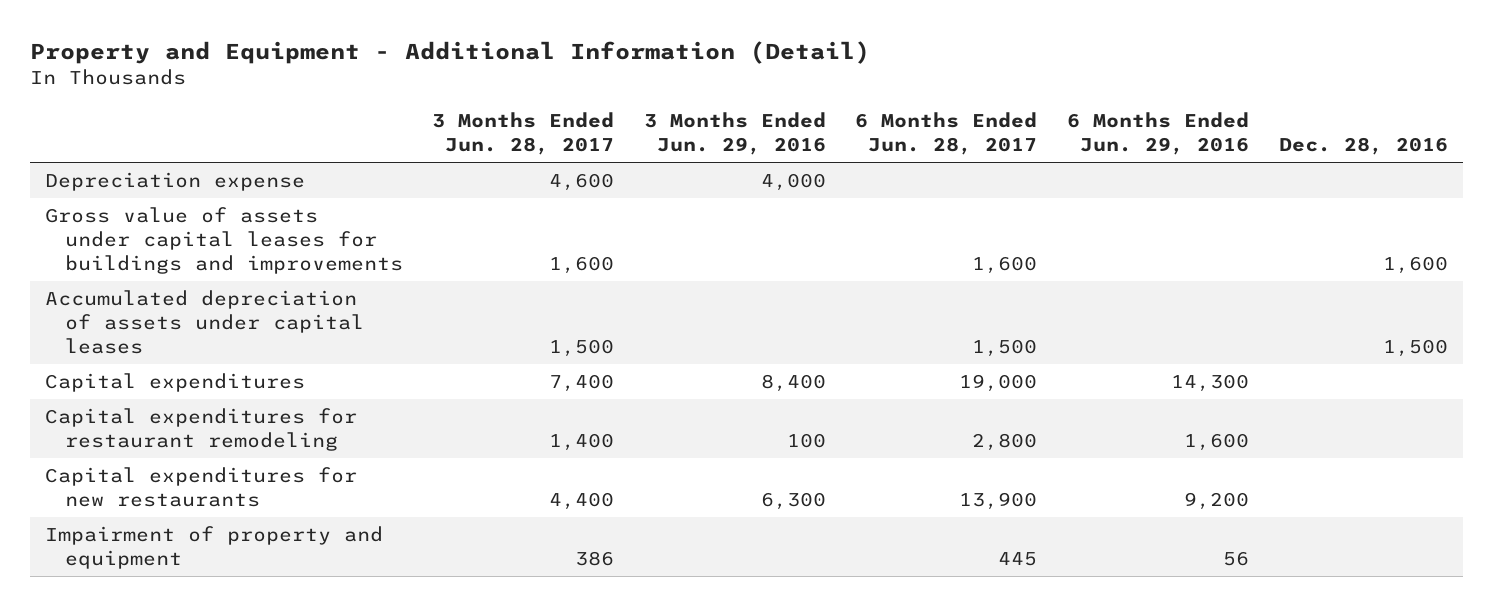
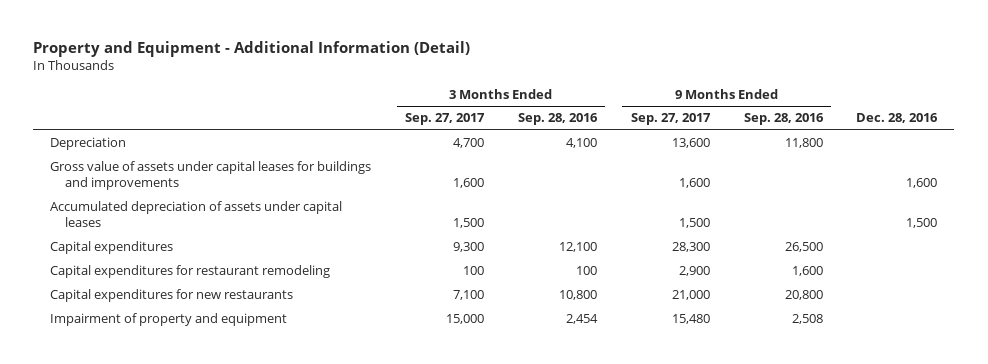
- | 3 Months Ended Jun. 28, 2017 | 3 Months Ended Jun. 29, 2016 | 6 Months Ended Jun. 28, 2017 | 6 Months Ended Jun. 29, 2016 | Dec. 28, 2016
+ | 3 Months Ended Sep. 27, 2017 | 3 Months Ended Sep. 28, 2016 | 9 Months Ended Sep. 27, 2017 | 9 Months Ended Sep. 28, 2016 | Dec. 28, 2016
- Depreciation expense | 4,600 | 4,000 | | |
+ Depreciation | 4,700 | 4,100 | 13,600 | 11,800 |

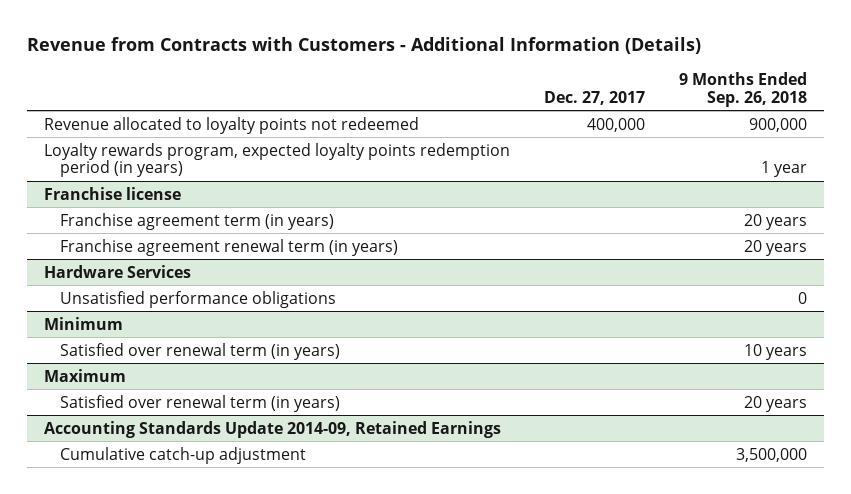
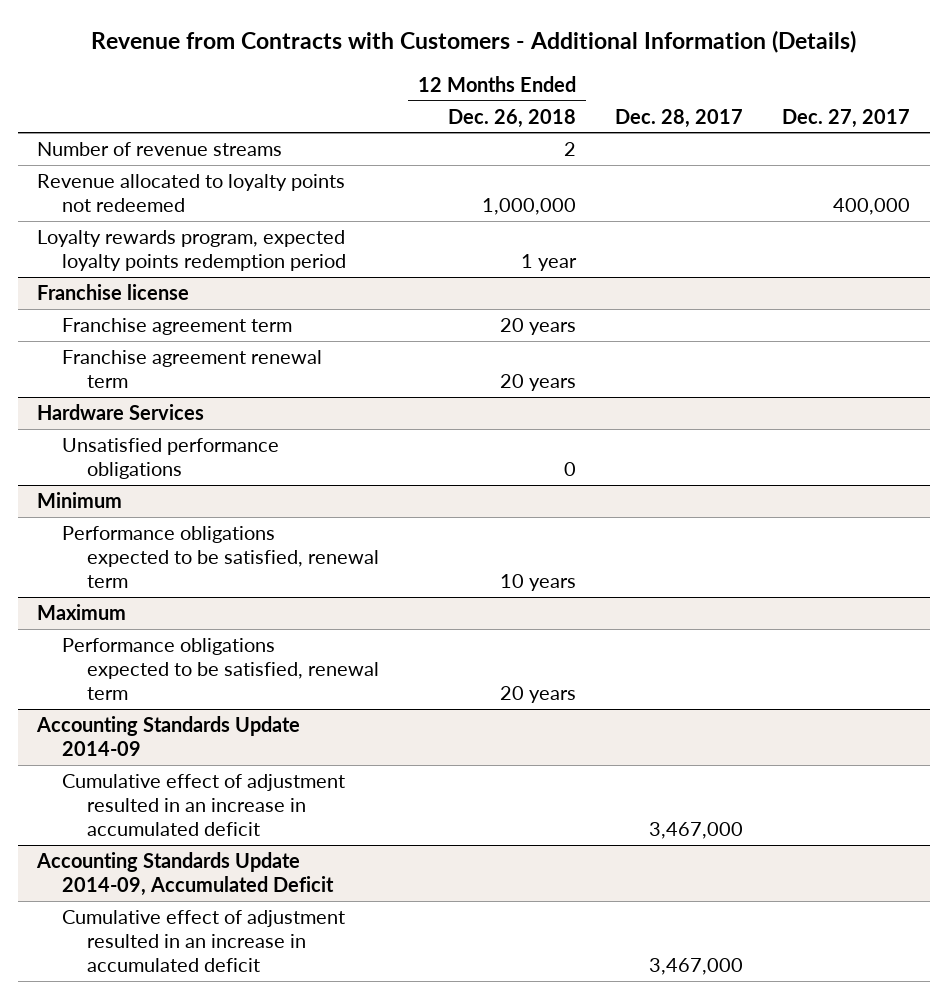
- | Dec. 27, 2017 | 9 Months Ended Sep. 26, 2018
+ | 12 Months Ended Dec. 26, 2018 | Dec. 28, 2017 | Dec. 27, 2017
+ Number of revenue streams | 2 | |
- Loyalty rewards program, expected loyalty points redemption period (in years) | | 1 year
+ Loyalty rewards program, expected loyalty points redemption period | 1 year | |
@ Franchise license
- Franchise agreement term (in years) | | 20 years
- Franchise agreement renewal term (in years) | | 20 years
+ Franchise agreement term | 20 years | |
+ Franchise agreement renewal term | 20 years | |
@ Minimum
- Satisfied over renewal term (in years) | | 10 years
+ Performance obligations expected to be satisfied, renewal term | 10 years | |
@ Maximum
- Satisfied over renewal term (in years) | | 20 years
- Accounting Standards Update 2014-09, Retained Earnings
- Cumulative catch-up adjustment | | 3,500,000
@ Maximum
+ Performance obligations expected to be satisfied, renewal term | 20 years | |
+ Accounting Standards Update 2014-09
+ Cumulative effect of adjustment resulted in an increase in accumulated deficit | | 3,467,000 |
+ Accounting Standards Update 2014-09, Accumulated Deficit
+ Cumulative effect of adjustment resulted in an increase in accumulated deficit | | 3,467,000 |

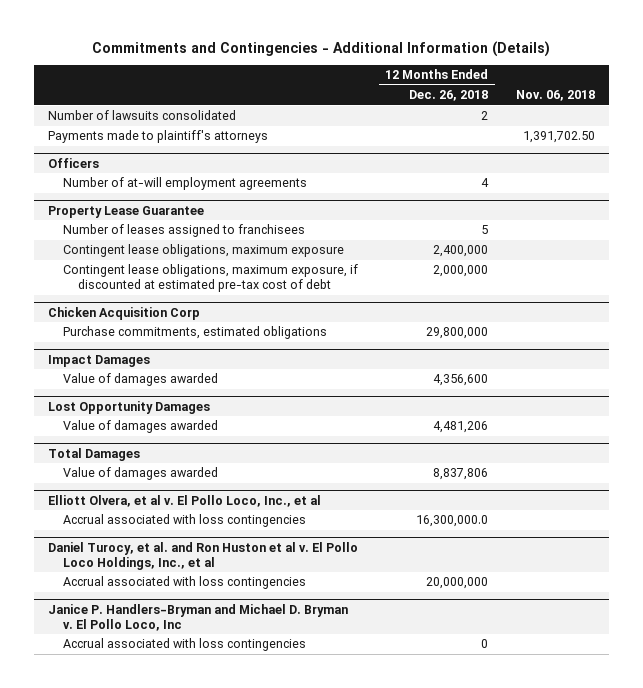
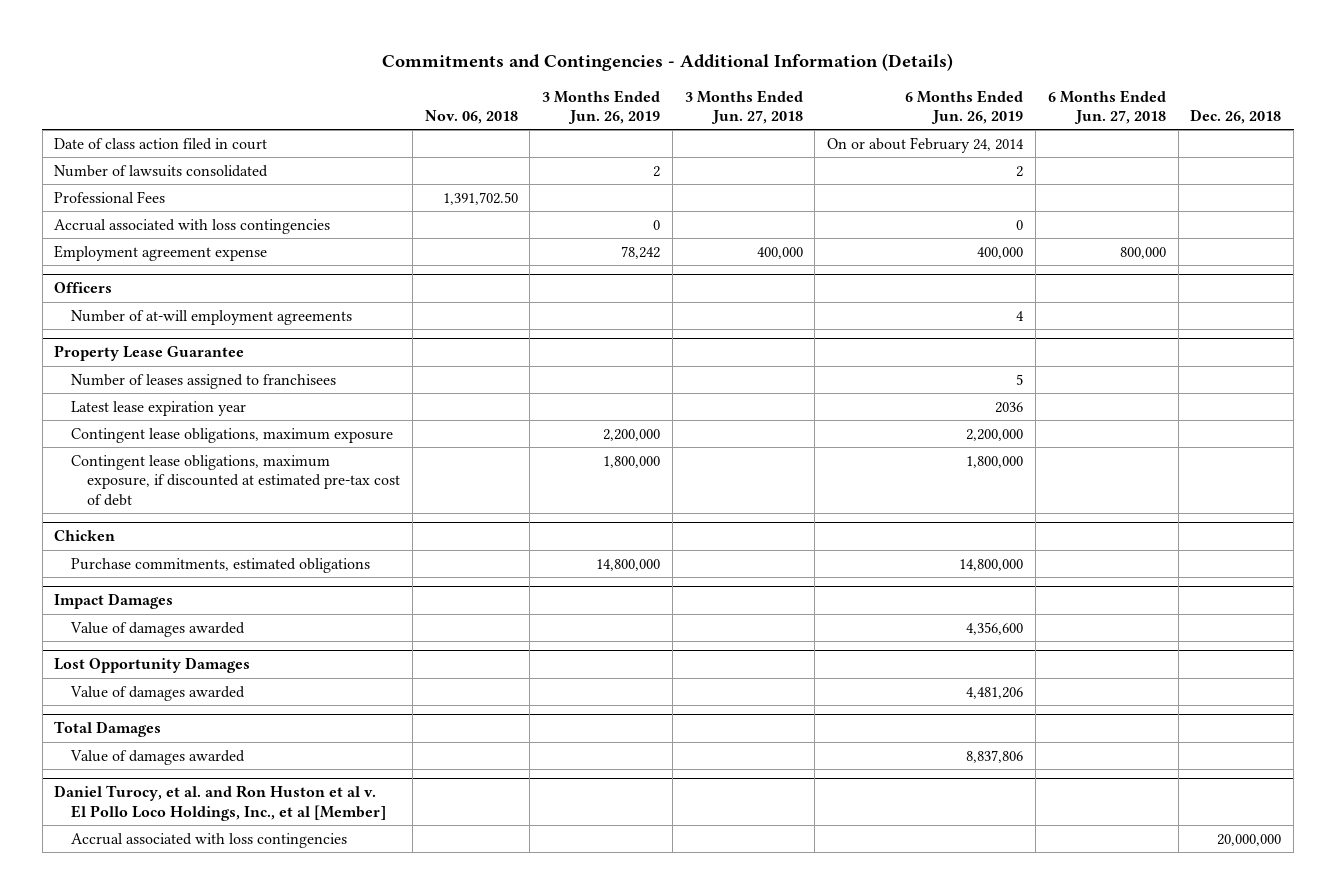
- | 12 Months Ended Dec. 26, 2018 | Nov. 06, 2018
+ | Nov. 06, 2018 | 3 Months Ended Jun. 26, 2019 | 3 Months Ended Jun. 27, 2018 | 6 Months Ended Jun. 26, 2019 | 6 Months Ended Jun. 27, 2018 | Dec. 26, 2018
+ Date of class action filed in court | | | | On or about February 24, 2014 | |
- Payments made to plaintiff's attorneys | | 1,391,702.50
+ Professional Fees | 1,391,702.50 | | | | |
+ Accrual associated with loss contingencies | | 0 | | 0 | |
+ Employment agreement expense | | 78,242 | 400,000 | 400,000 | 800,000 |
@ Property Lease Guarantee
+ Latest lease expiration year | | | | 2036 | |
- Chicken Acquisition Corp
+ Chicken
- Elliott Olvera, et al v. El Pollo Loco, Inc., et al
- Accrual associated with loss contingencies | 16,300,000.0 |
- Daniel Turocy, et al. and Ron Huston et al v. El Pollo Loco Holdings, Inc., et al
+ Daniel Turocy, et al. and Ron Huston et al v. El Pollo Loco Holdings, Inc., et al [Member]
- Janice P. Handlers-Bryman and Michael D. Bryman v. El Pollo Loco, Inc
- Accrual associated with loss contingencies | 0 |

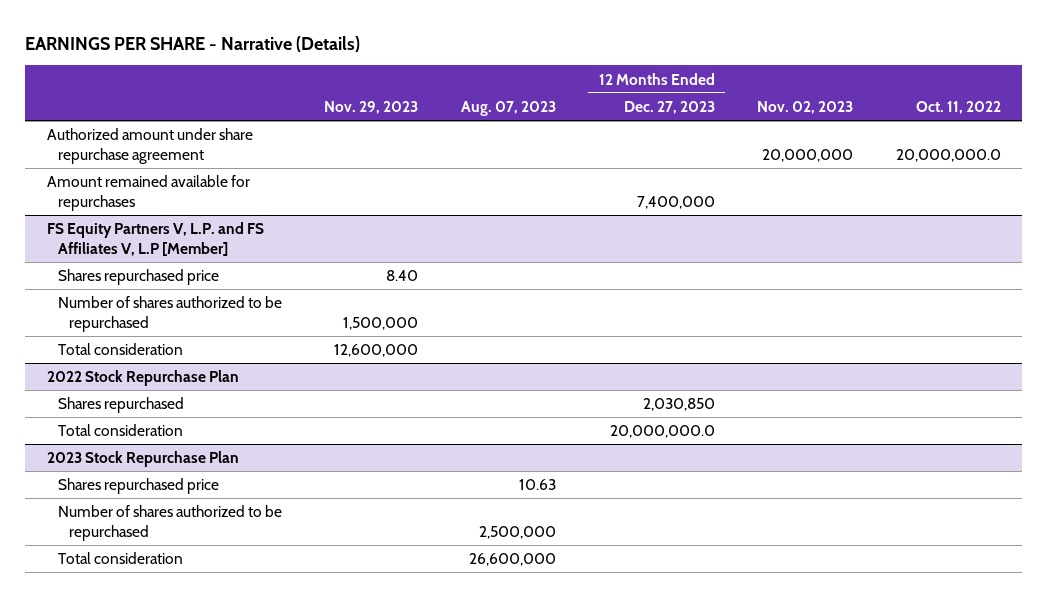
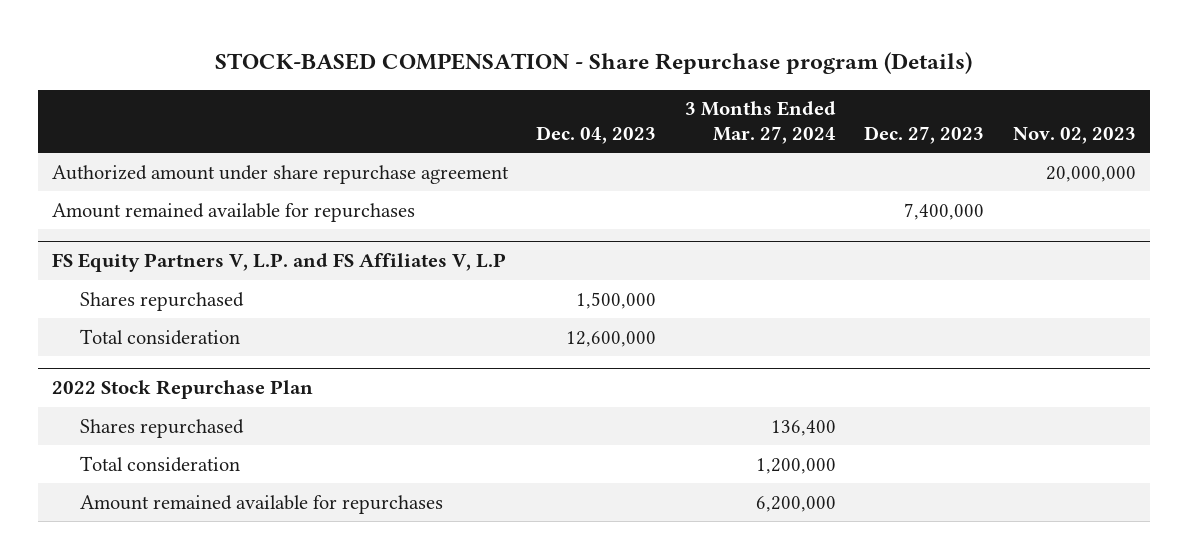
- EARNINGS PER SHARE - Narrative (Details)
+ STOCK-BASED COMPENSATION - Share Repurchase program (Details)
- | Nov. 29, 2023 | Aug. 07, 2023 | 12 Months Ended Dec. 27, 2023 | Nov. 02, 2023 | Oct. 11, 2022
+ | Dec. 04, 2023 | 3 Months Ended Mar. 27, 2024 | Dec. 27, 2023 | Nov. 02, 2023
- FS Equity Partners V, L.P. and FS Affiliates V, L.P [Member]
- Shares repurchased price | 8.40 | | | |
- Number of shares authorized to be repurchased | 1,500,000 | | | |
+ FS Equity Partners V, L.P. and FS Affiliates V, L.P
+ Shares repurchased | 1,500,000 | | |
- 2023 Stock Repurchase Plan
- Shares repurchased price | | 10.63 | | |
- Number of shares authorized to be repurchased | | 2,500,000 | | |
- Total consideration | | 26,600,000 | | |
@ 2022 Stock Repurchase Plan
+ Amount remained available for repurchases | | 6,200,000 | |

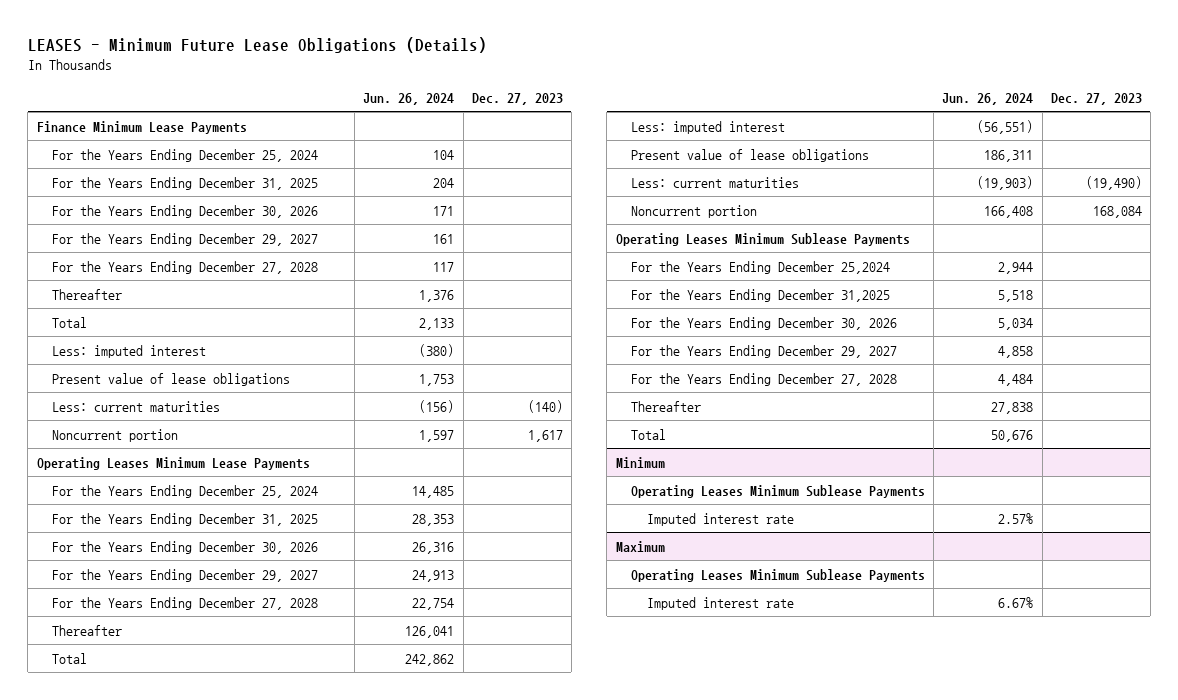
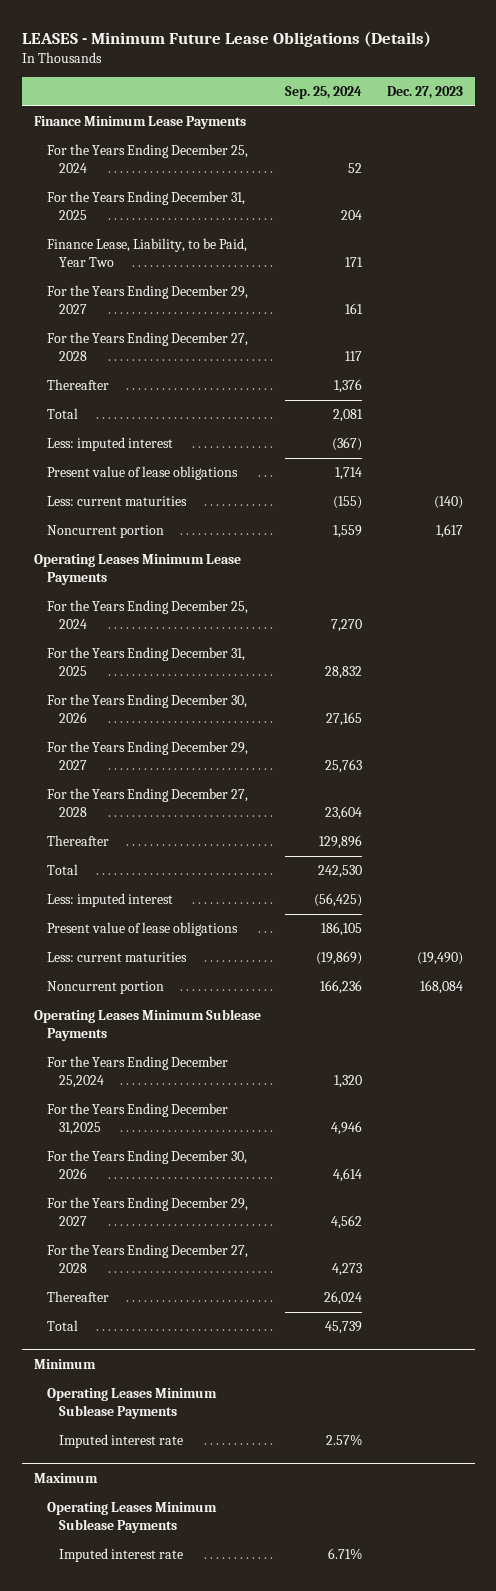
- | Jun. 26, 2024 | Dec. 27, 2023
+ | Sep. 25, 2024 | Dec. 27, 2023
- For the Years Ending December 30, 2026 | 171 |
+ Finance Lease, Liability, to be Paid, Year Two | 171 |

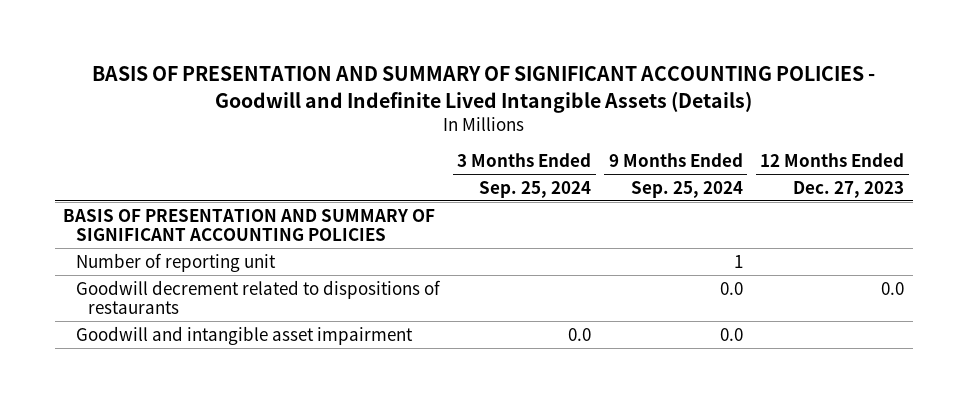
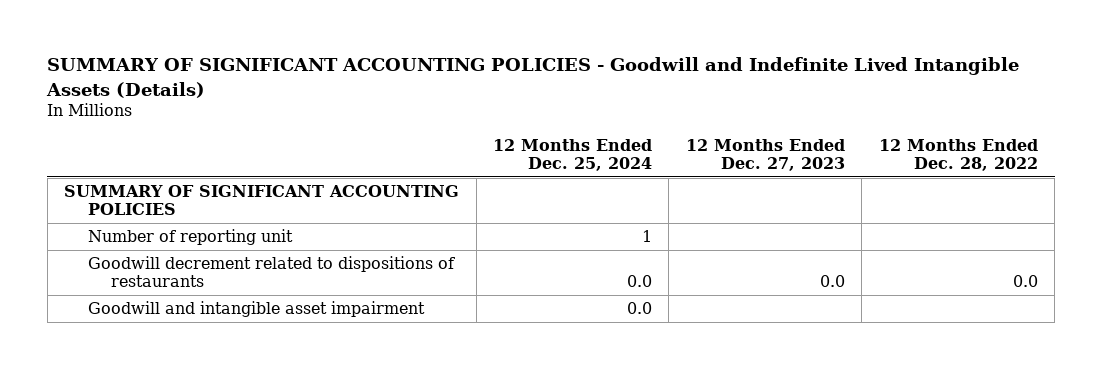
- BASIS OF PRESENTATION AND SUMMARY OF SIGNIFICANT ACCOUNTING POLICIES - Goodwill and Indefinite Lived Intangible Assets (Details)
+ SUMMARY OF SIGNIFICANT ACCOUNTING POLICIES - Goodwill and Indefinite Lived Intangible Assets (Details)
- | 3 Months Ended Sep. 25, 2024 | 9 Months Ended Sep. 25, 2024 | 12 Months Ended Dec. 27, 2023
+ | 12 Months Ended Dec. 25, 2024 | 12 Months Ended Dec. 27, 2023 | 12 Months Ended Dec. 28, 2022
- BASIS OF PRESENTATION AND SUMMARY OF SIGNIFICANT ACCOUNTING POLICIES
+ SUMMARY OF SIGNIFICANT ACCOUNTING POLICIES

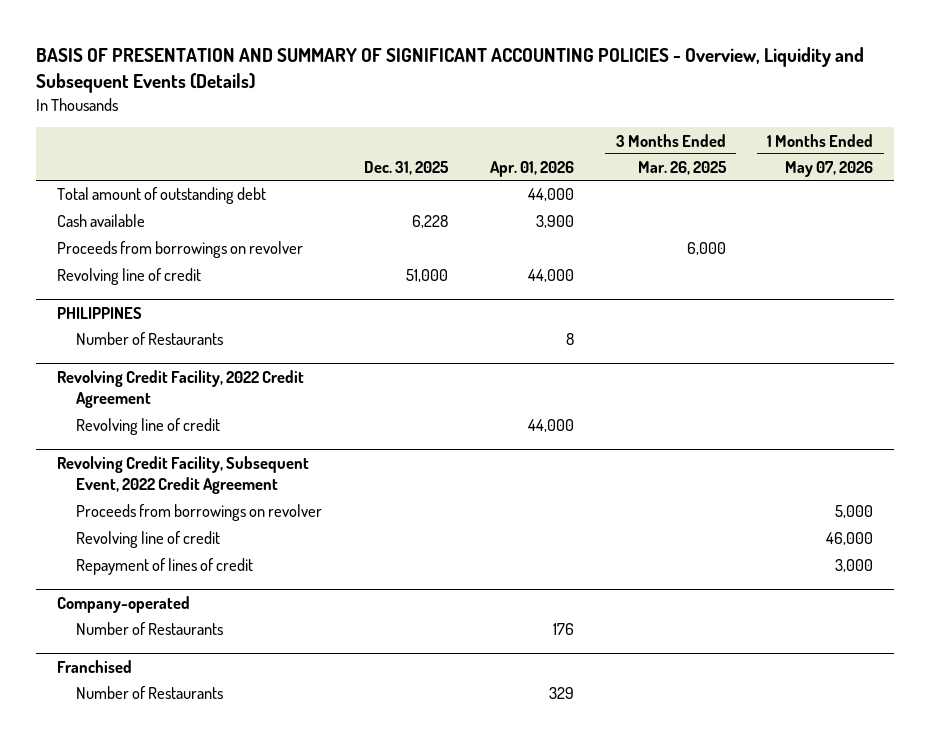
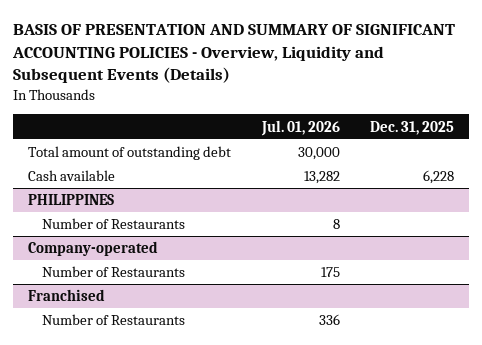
- | Dec. 31, 2025 | Apr. 01, 2026 | 3 Months Ended Mar. 26, 2025 | 1 Months Ended May 07, 2026
+ | Jul. 01, 2026 | Dec. 31, 2025
- Proceeds from borrowings on revolver | | | 6,000 |
- Revolving line of credit | 51,000 | 44,000 | |
- Revolving Credit Facility, 2022 Credit Agreement
- Revolving line of credit | | 44,000 | |
- Revolving Credit Facility, Subsequent Event, 2022 Credit Agreement
- Proceeds from borrowings on revolver | | | | 5,000
- Revolving line of credit | | | | 46,000
- Repayment of lines of credit | | | | 3,000

